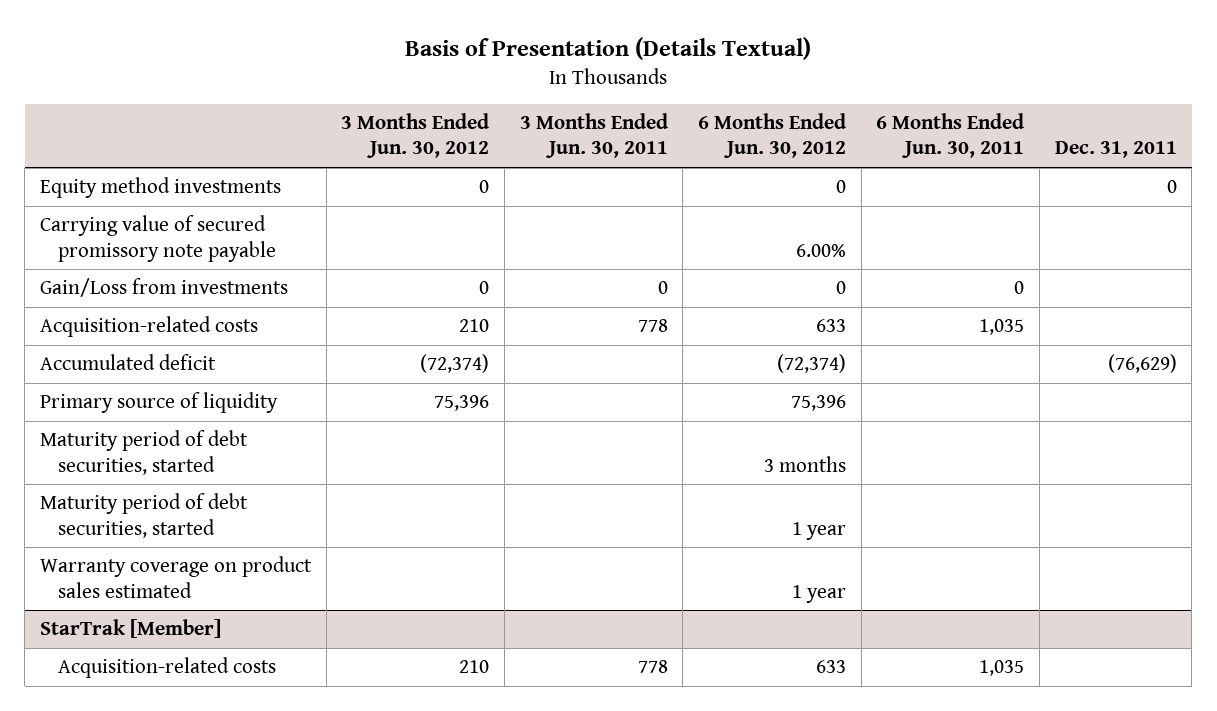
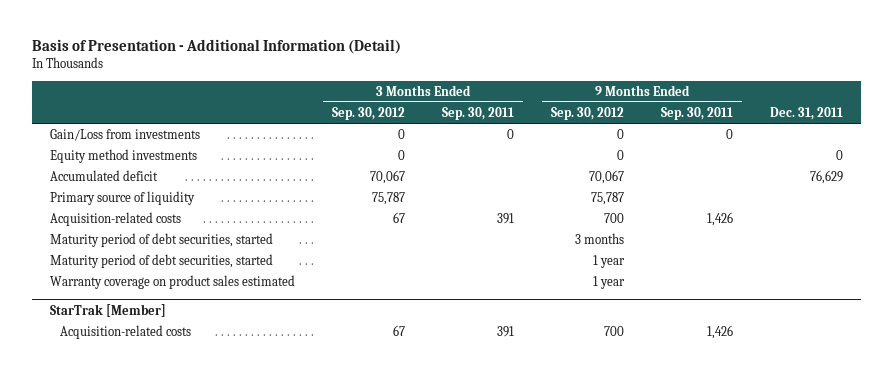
- Basis of Presentation (Details Textual)
+ Basis of Presentation - Additional Information (Detail)
- | 3 Months Ended Jun. 30, 2012 | 3 Months Ended Jun. 30, 2011 | 6 Months Ended Jun. 30, 2012 | 6 Months Ended Jun. 30, 2011 | Dec. 31, 2011
+ | 3 Months Ended Sep. 30, 2012 | 3 Months Ended Sep. 30, 2011 | 9 Months Ended Sep. 30, 2012 | 9 Months Ended Sep. 30, 2011 | Dec. 31, 2011
- Carrying value of secured promissory note payable | | | 6.00% | |
- Accumulated deficit | (72,374) | | (72,374) | | (76,629)
moved down: Equity method investments | 0 | | 0 | | 0
+ Accumulated deficit | 70,067 | | 70,067 | | 76,629
moved down: Acquisition-related costs | 67 | 391 | 700 | 1,426 |

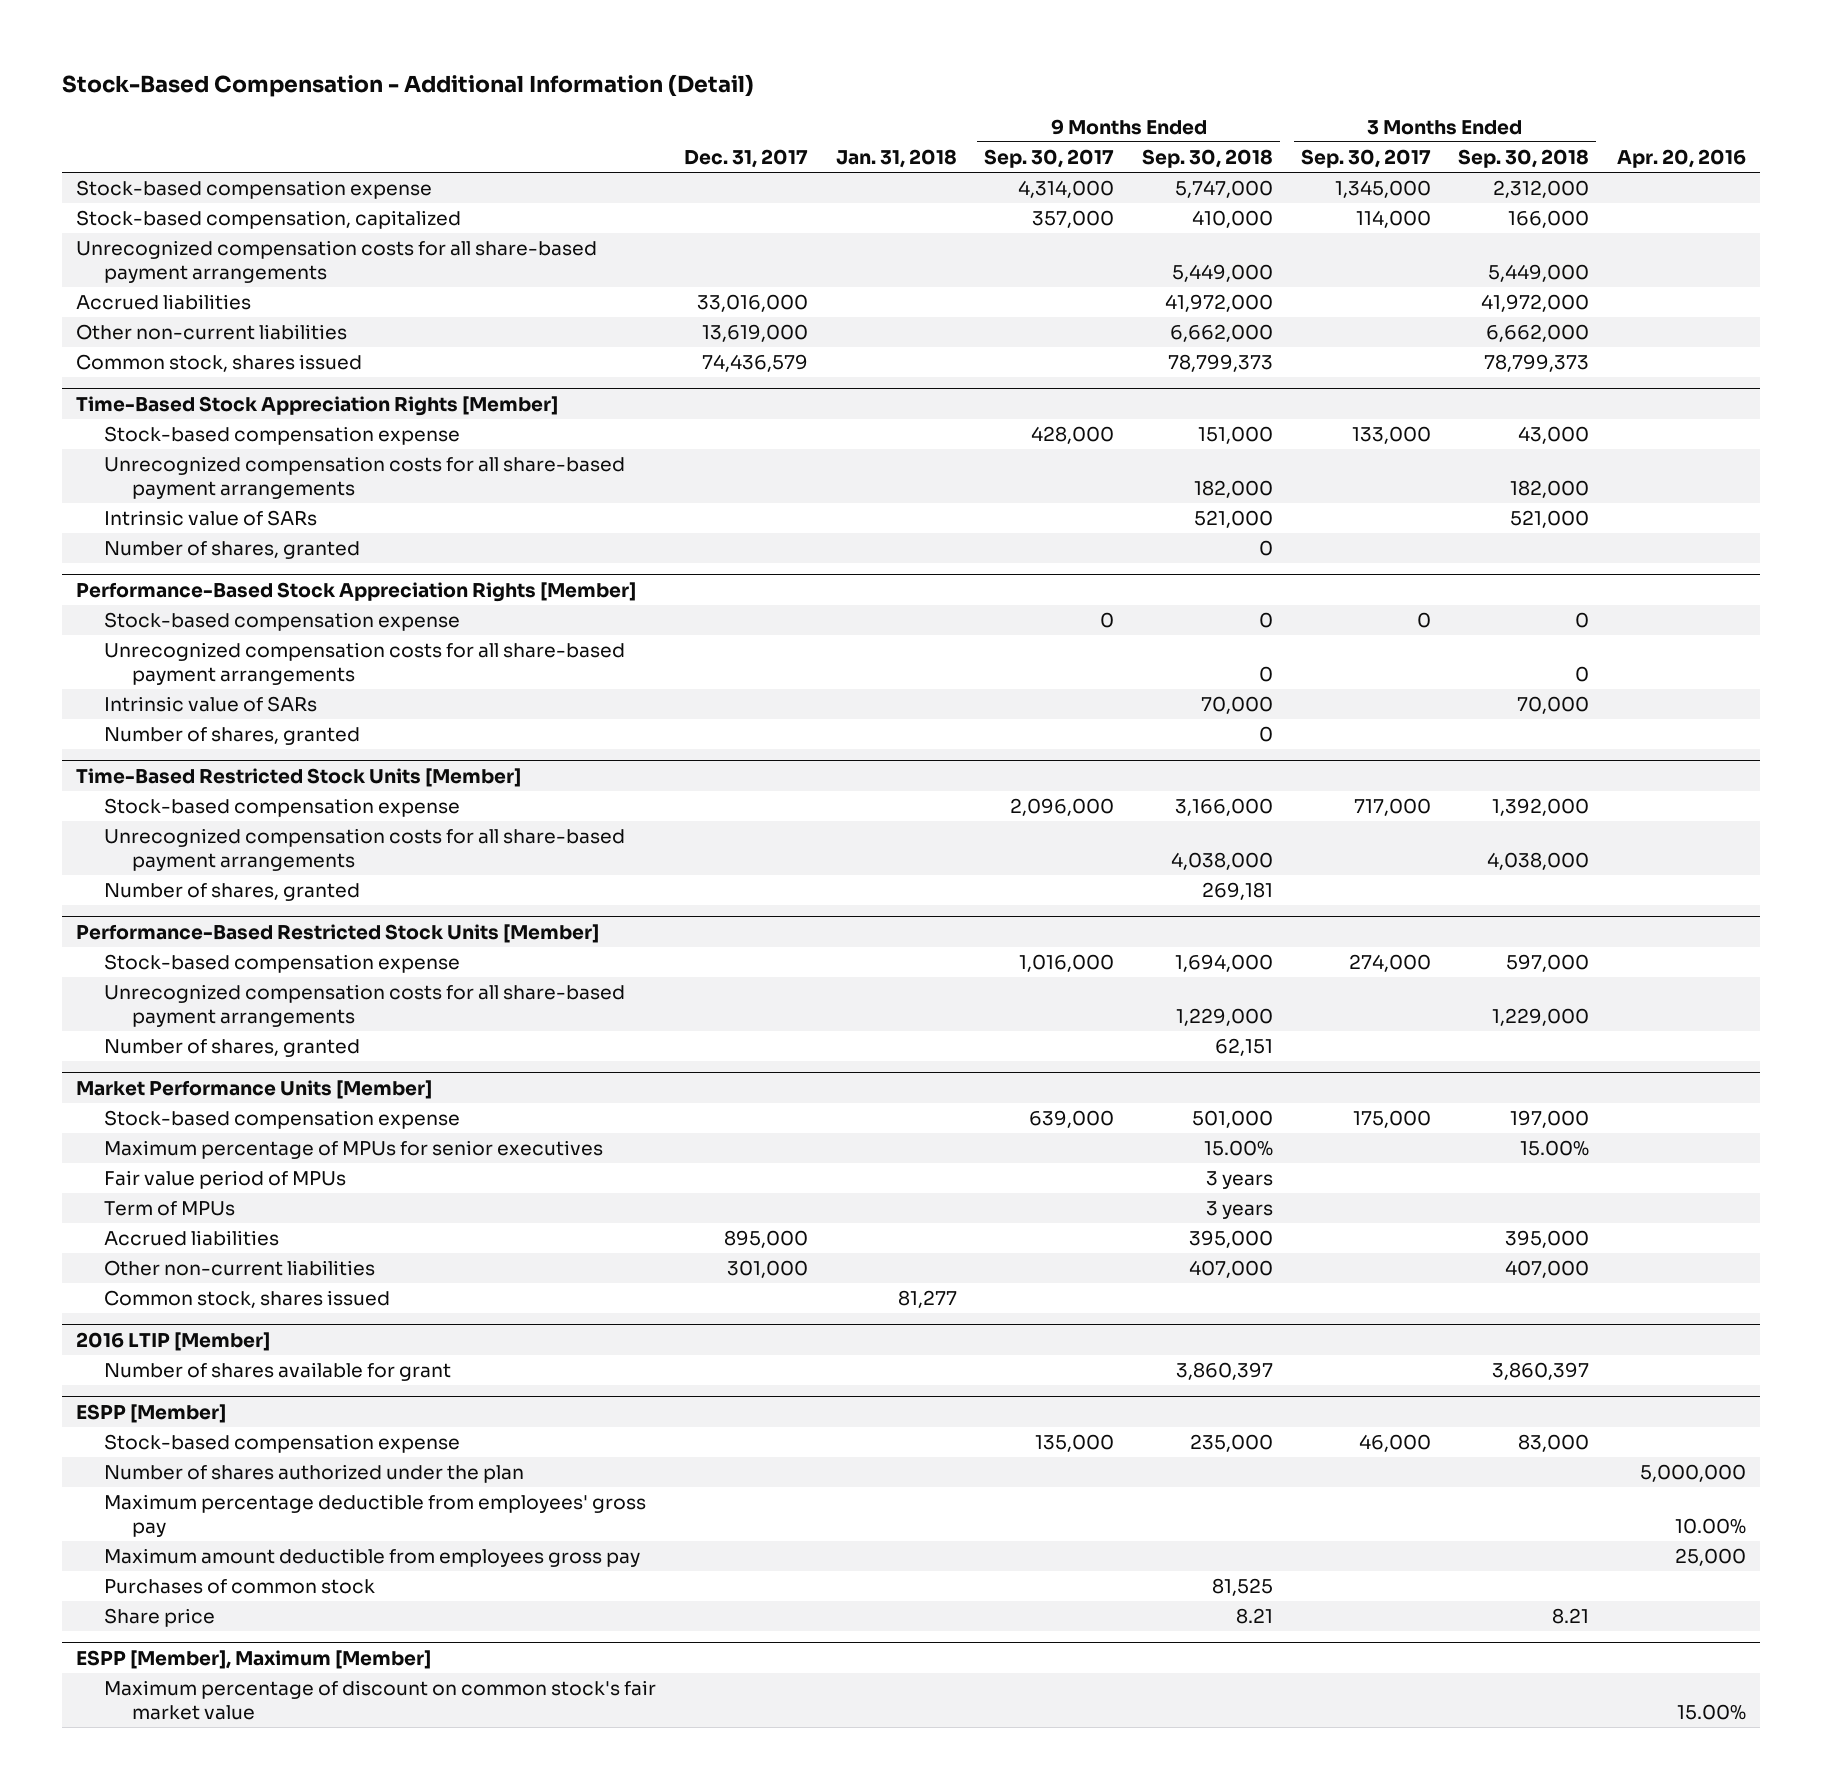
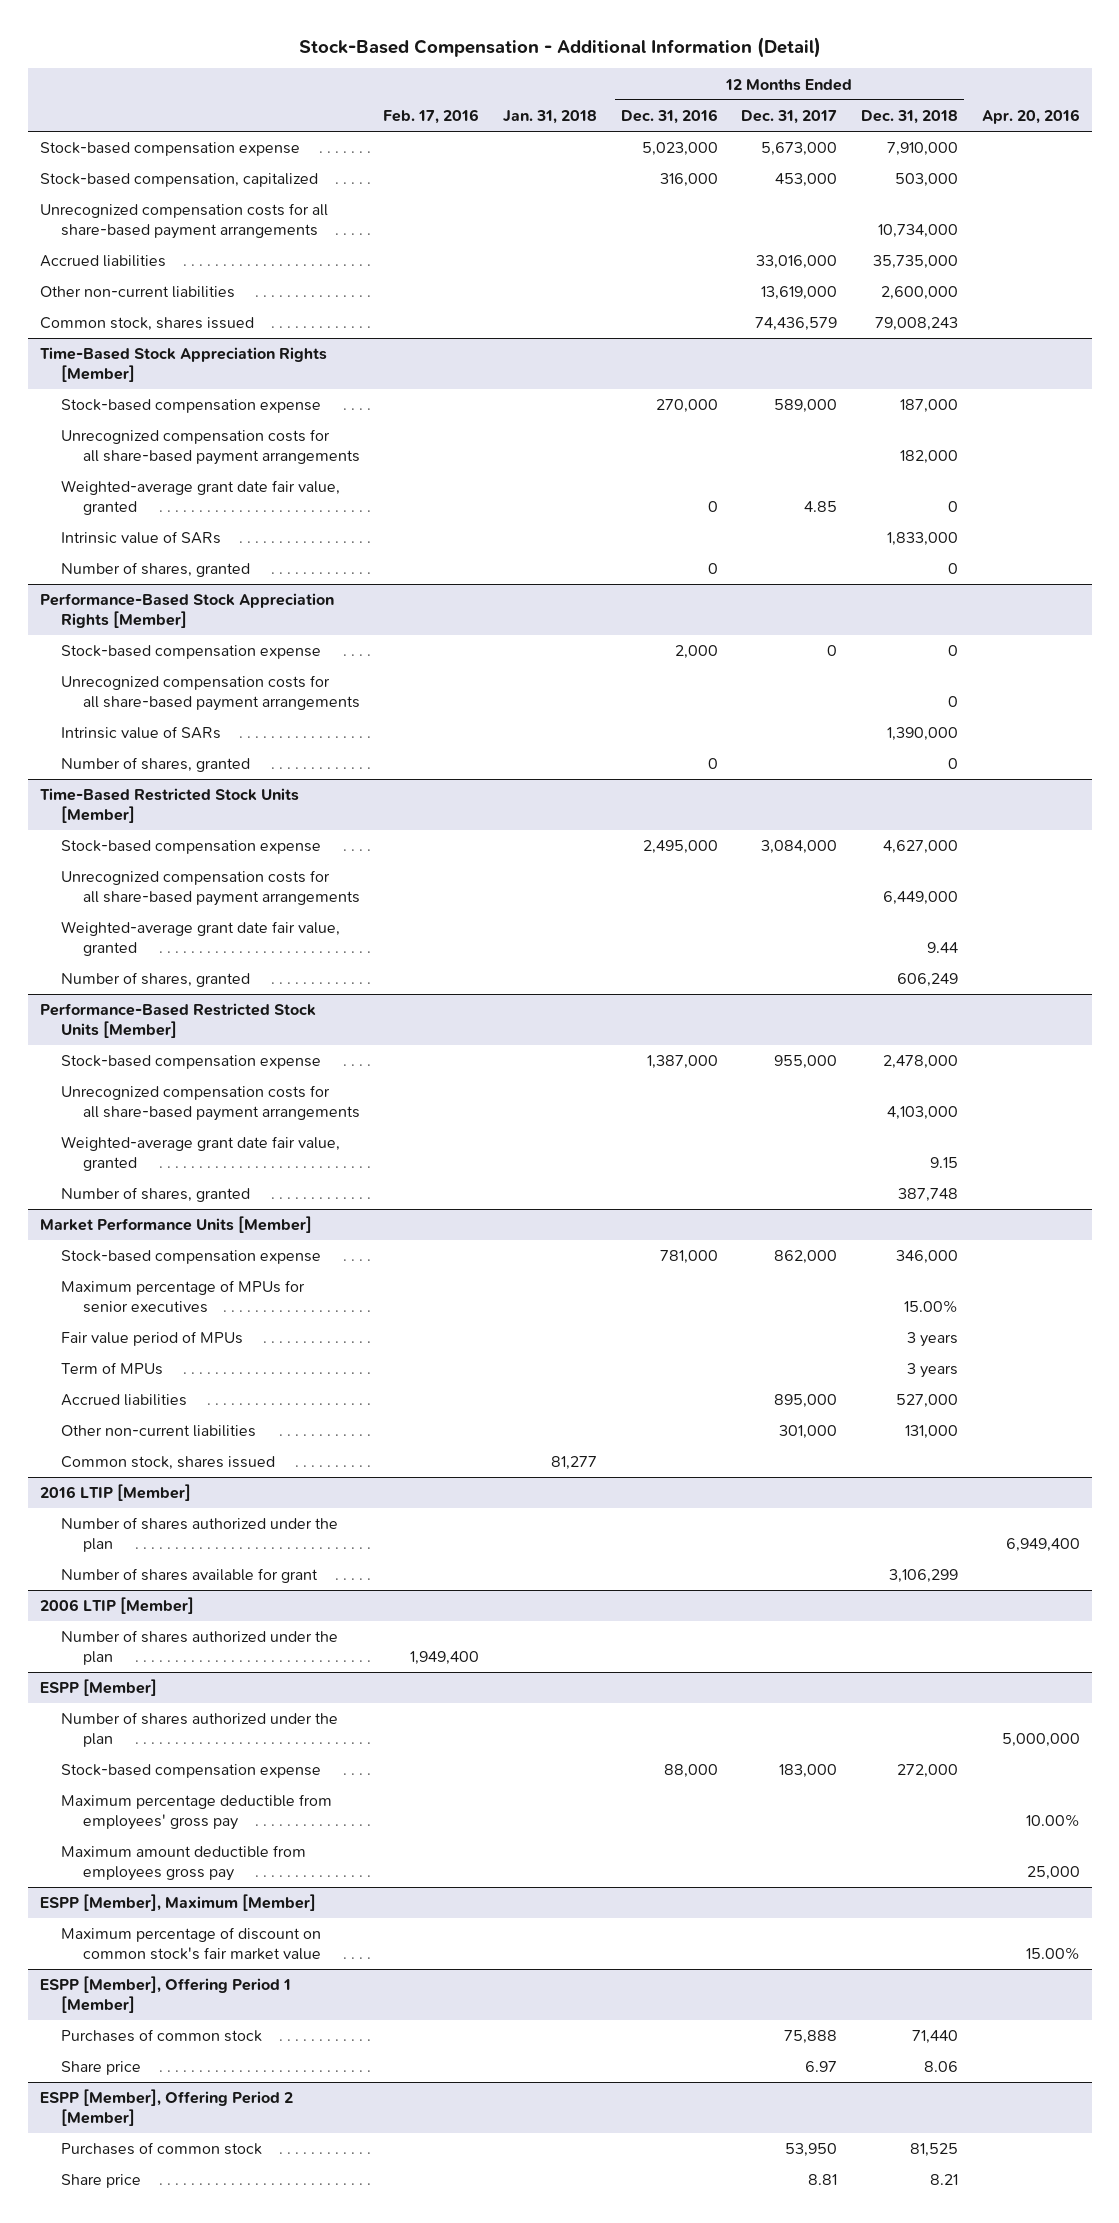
- | Dec. 31, 2017 | Jan. 31, 2018 | 9 Months Ended Sep. 30, 2017 | 9 Months Ended Sep. 30, 2018 | 3 Months Ended Sep. 30, 2017 | 3 Months Ended Sep. 30, 2018 | Apr. 20, 2016
+ | Feb. 17, 2016 | Jan. 31, 2018 | 12 Months Ended Dec. 31, 2016 | 12 Months Ended Dec. 31, 2017 | 12 Months Ended Dec. 31, 2018 | Apr. 20, 2016
@ Time-Based Stock Appreciation Rights [Member]
+ Weighted-average grant date fair value, granted | | | 0 | 4.85 | 0 |
@ Time-Based Restricted Stock Units [Member]
+ Weighted-average grant date fair value, granted | | | | | 9.44 |
@ Performance-Based Restricted Stock Units [Member]
+ Weighted-average grant date fair value, granted | | | | | 9.15 |
@ 2016 LTIP [Member]
+ Number of shares authorized under the plan | | | | | | 6,949,400
+ 2006 LTIP [Member]
+ Number of shares authorized under the plan | 1,949,400 | | | | |
@ ESPP [Member]
moved down: Stock-based compensation expense | | | 88,000 | 183,000 | 272,000 |
- Purchases of common stock | | | | 81,525 | | |
- Share price | | | | 8.21 | | 8.21 |
+ ESPP [Member], Offering Period 1 [Member]
+ Purchases of common stock | | | | 75,888 | 71,440 |
+ Share price | | | | 6.97 | 8.06 |
+ ESPP [Member], Offering Period 2 [Member]
+ Purchases of common stock | | | | 53,950 | 81,525 |
+ Share price | | | | 8.81 | 8.21 |

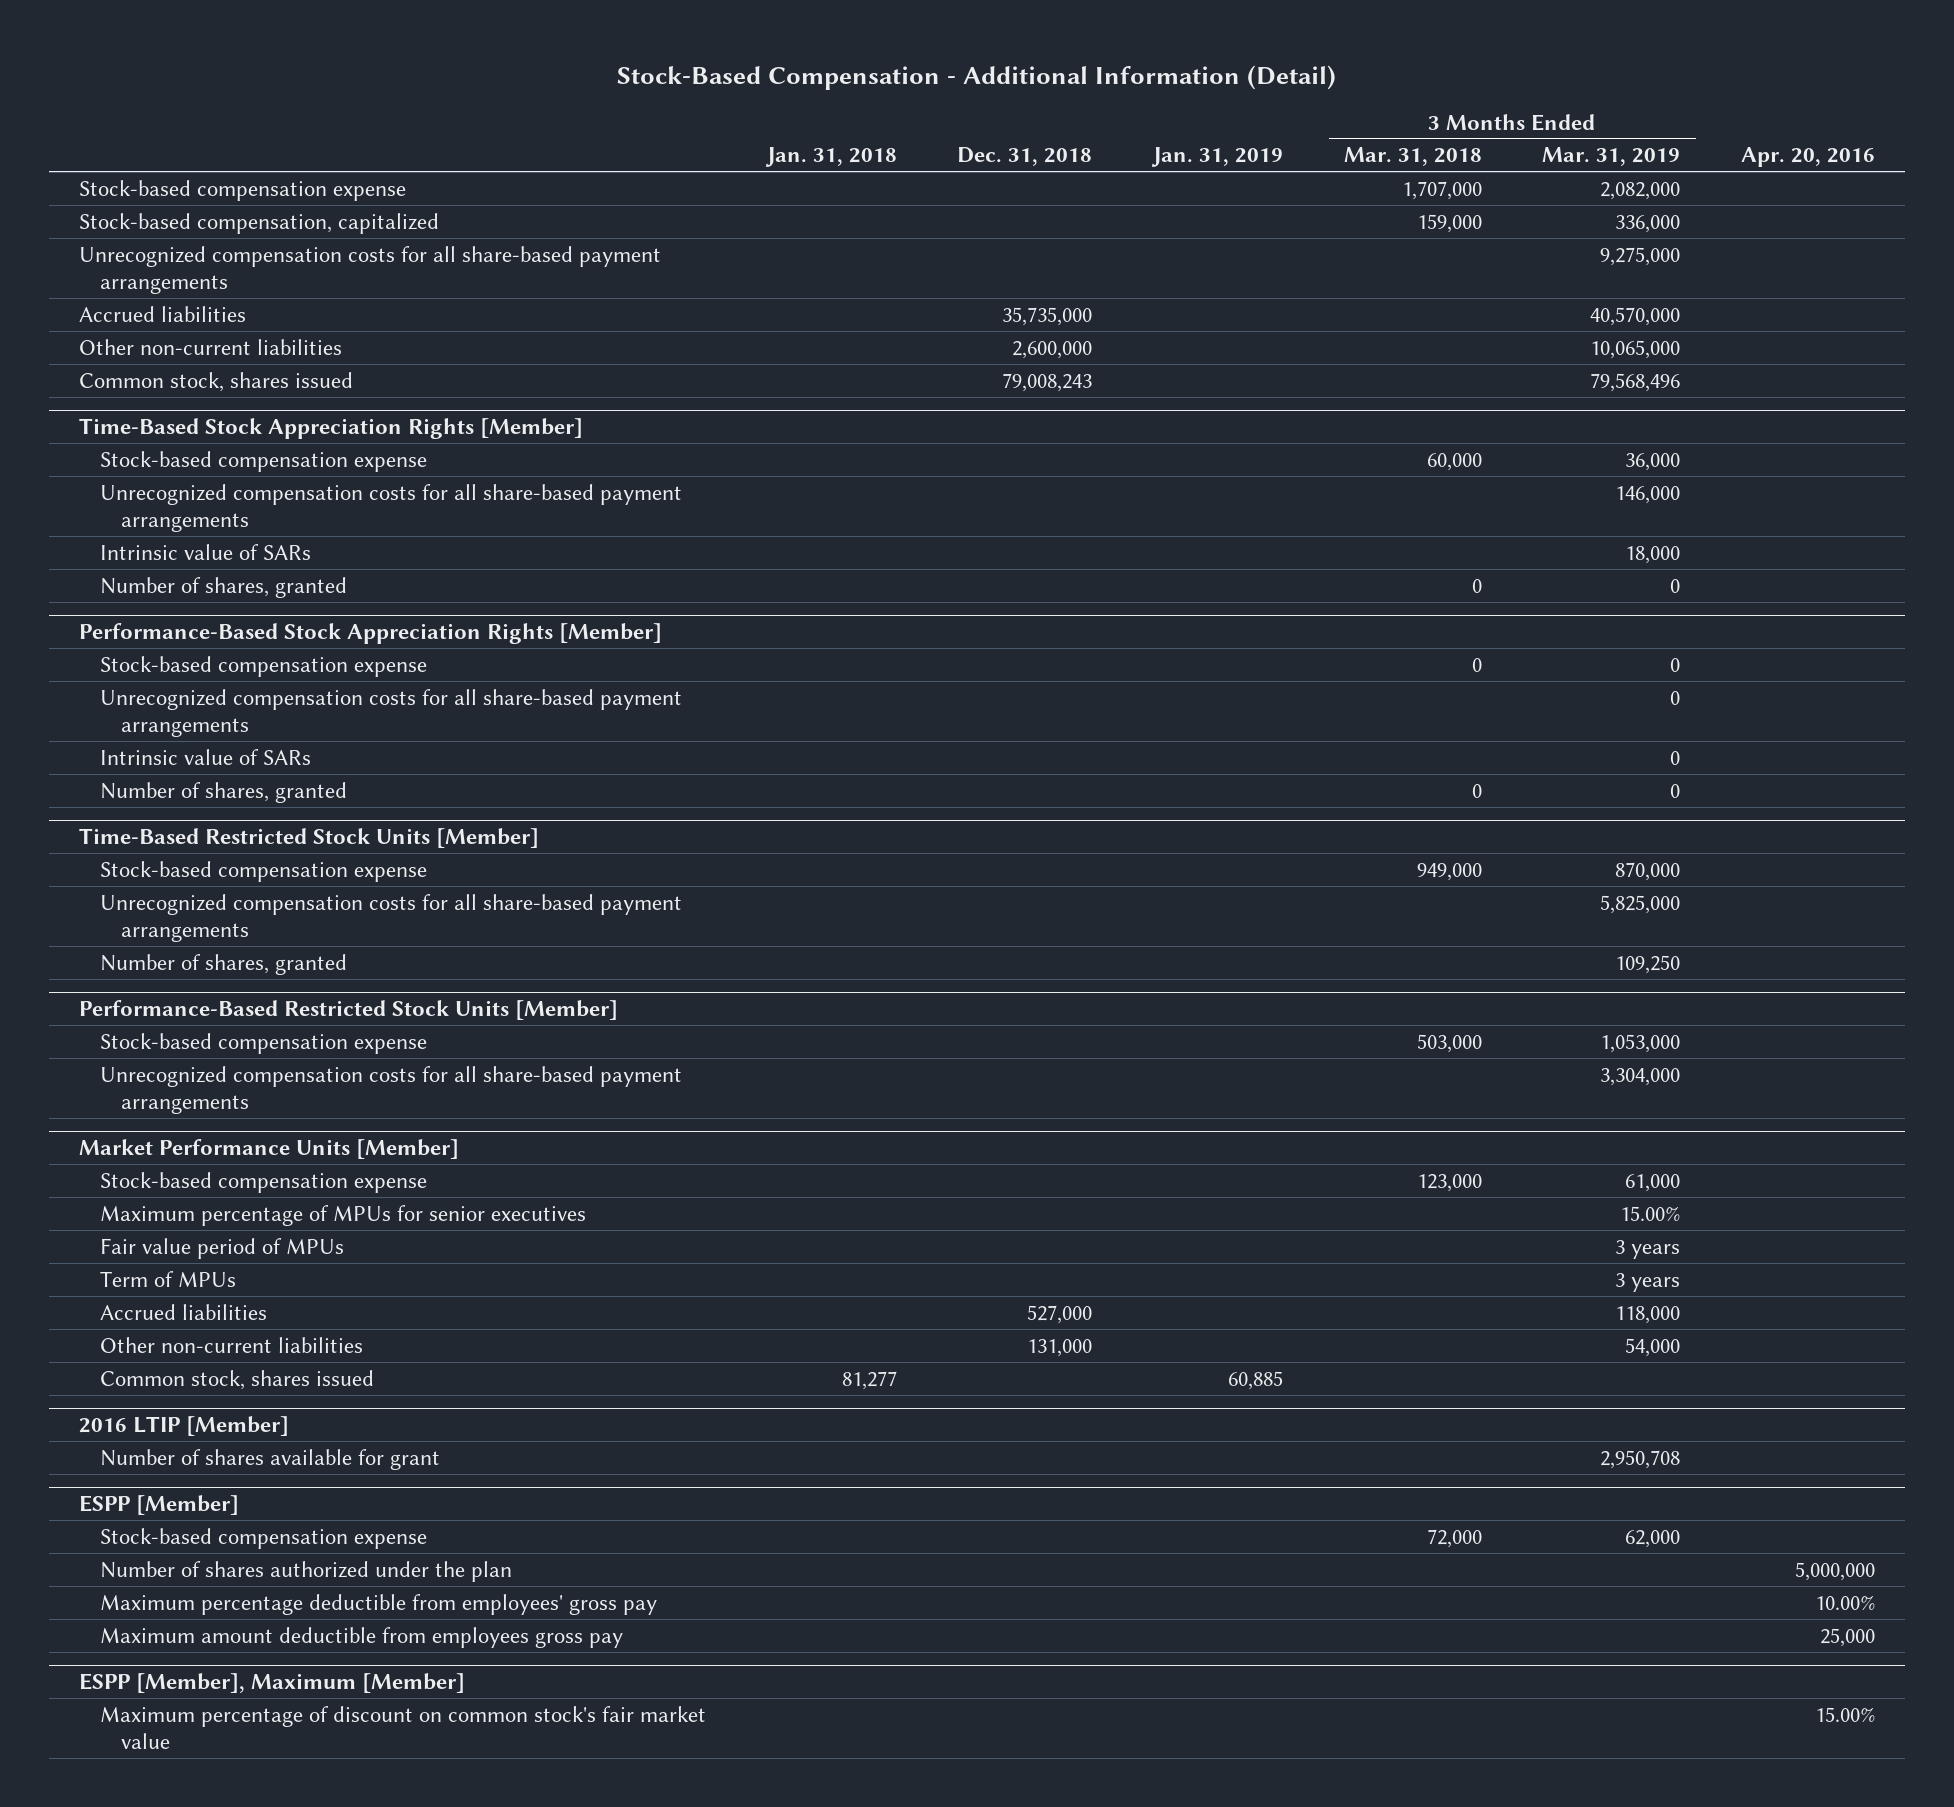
- | Feb. 17, 2016 | Jan. 31, 2018 | 12 Months Ended Dec. 31, 2016 | 12 Months Ended Dec. 31, 2017 | 12 Months Ended Dec. 31, 2018 | Apr. 20, 2016
+ | Jan. 31, 2018 | Dec. 31, 2018 | Jan. 31, 2019 | 3 Months Ended Mar. 31, 2018 | 3 Months Ended Mar. 31, 2019 | Apr. 20, 2016
@ Time-Based Stock Appreciation Rights [Member]
- Weighted-average grant date fair value, granted | | | 0 | 4.85 | 0 |
@ Time-Based Restricted Stock Units [Member]
- Weighted-average grant date fair value, granted | | | | | 9.44 |
@ Performance-Based Restricted Stock Units [Member]
- Weighted-average grant date fair value, granted | | | | | 9.15 |
- Number of shares, granted | | | | | 387,748 |
@ 2016 LTIP [Member]
- Number of shares authorized under the plan | | | | | | 6,949,400
- 2006 LTIP [Member]
- Number of shares authorized under the plan | 1,949,400 | | | | |
@ ESPP [Member]
moved down: Number of shares authorized under the plan | | | | | | 5,000,000
- ESPP [Member], Offering Period 1 [Member]
- Purchases of common stock | | | | 75,888 | 71,440 |
- Share price | | | | 6.97 | 8.06 |
- ESPP [Member], Offering Period 2 [Member]
- Purchases of common stock | | | | 53,950 | 81,525 |
- Share price | | | | 8.81 | 8.21 |

